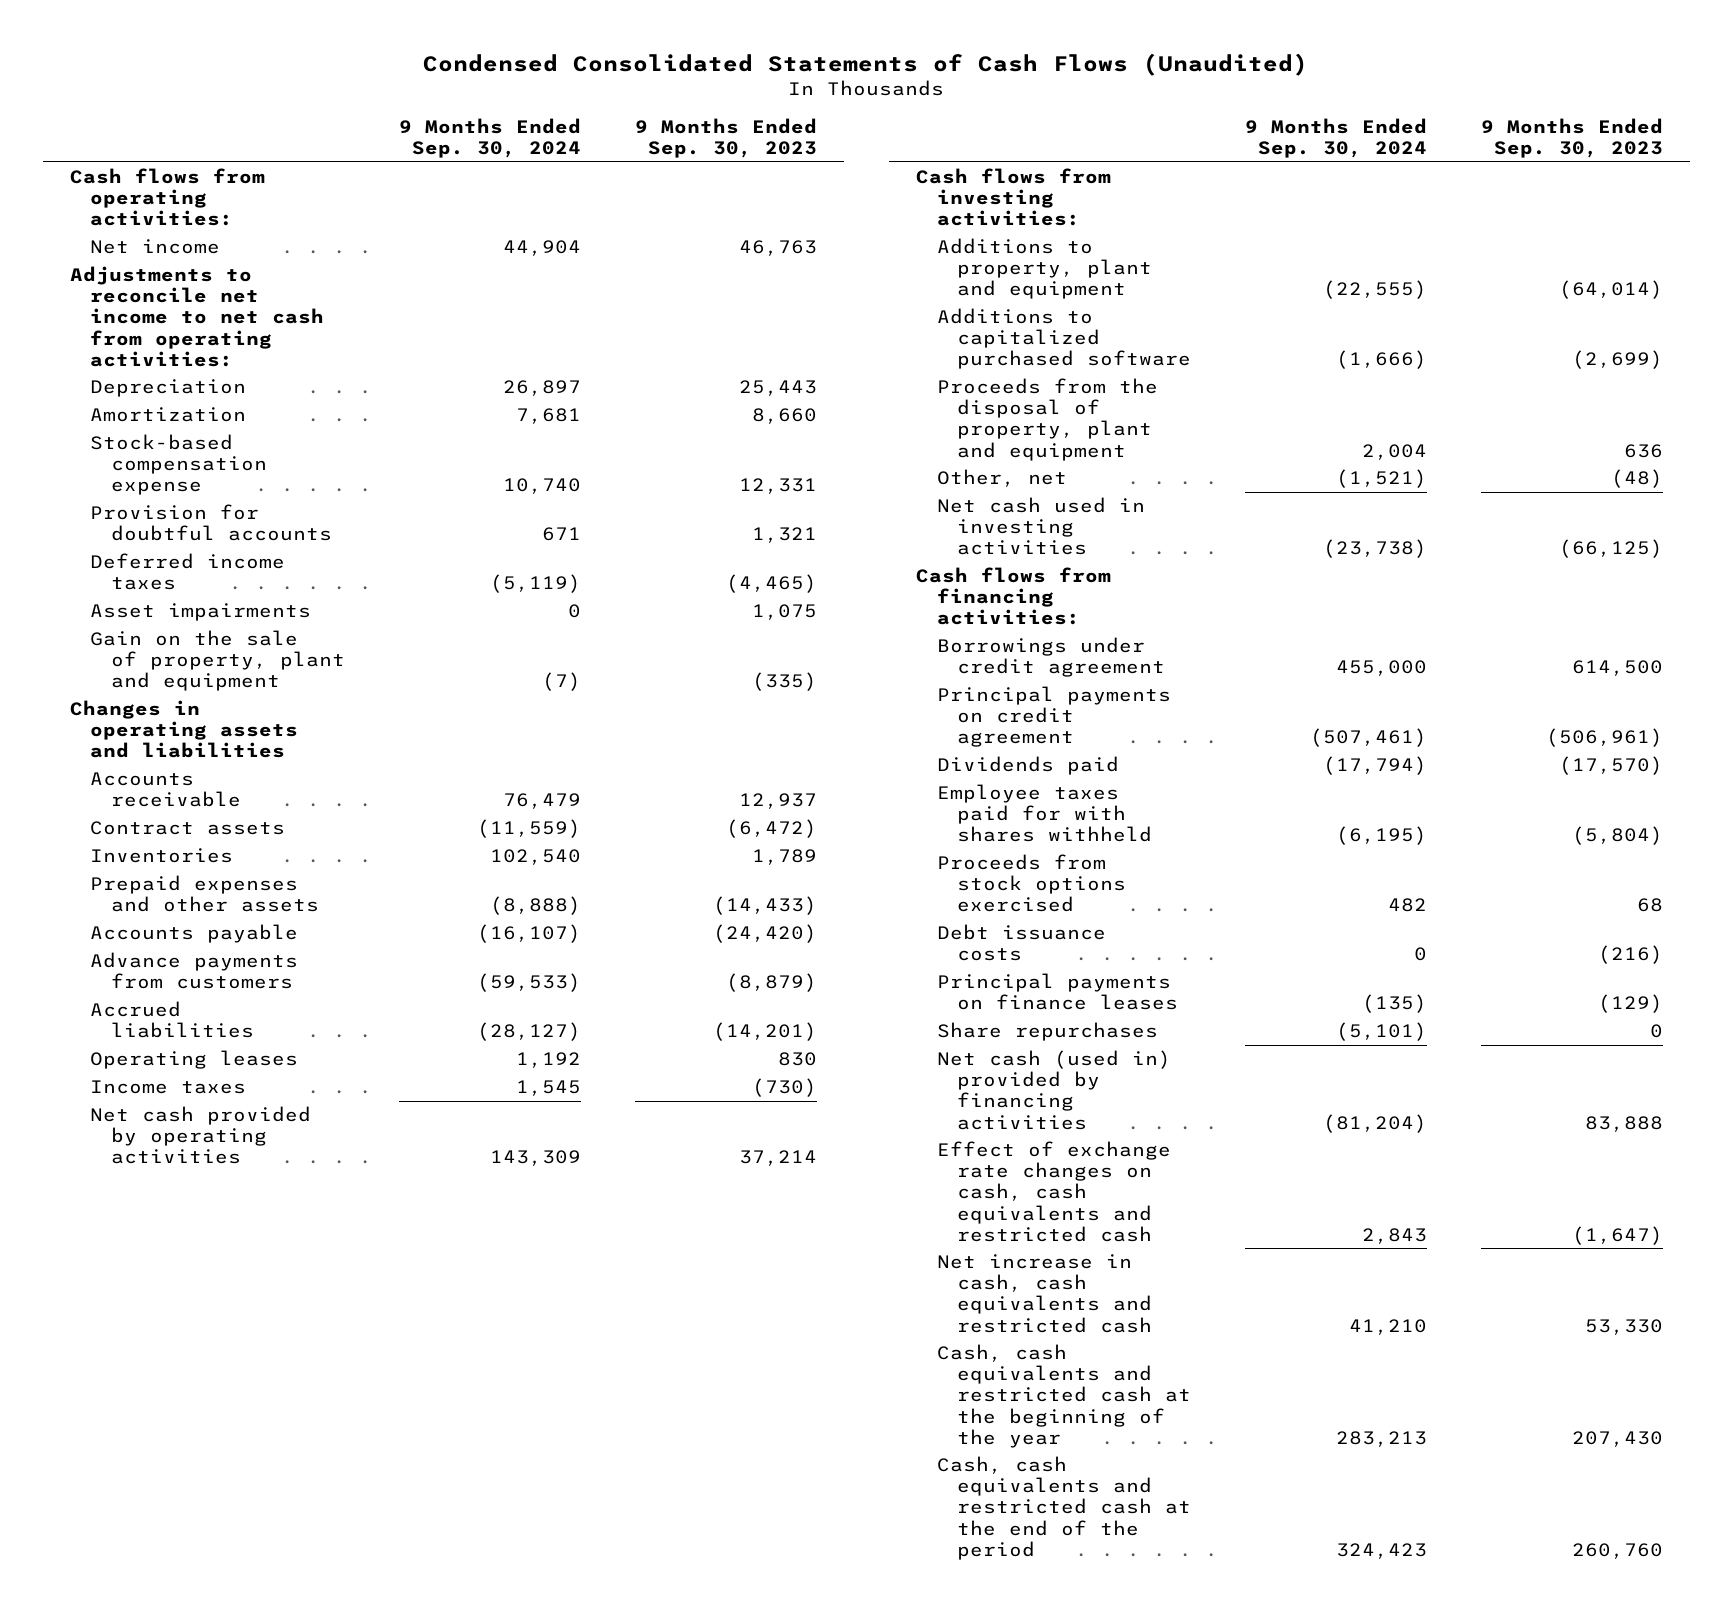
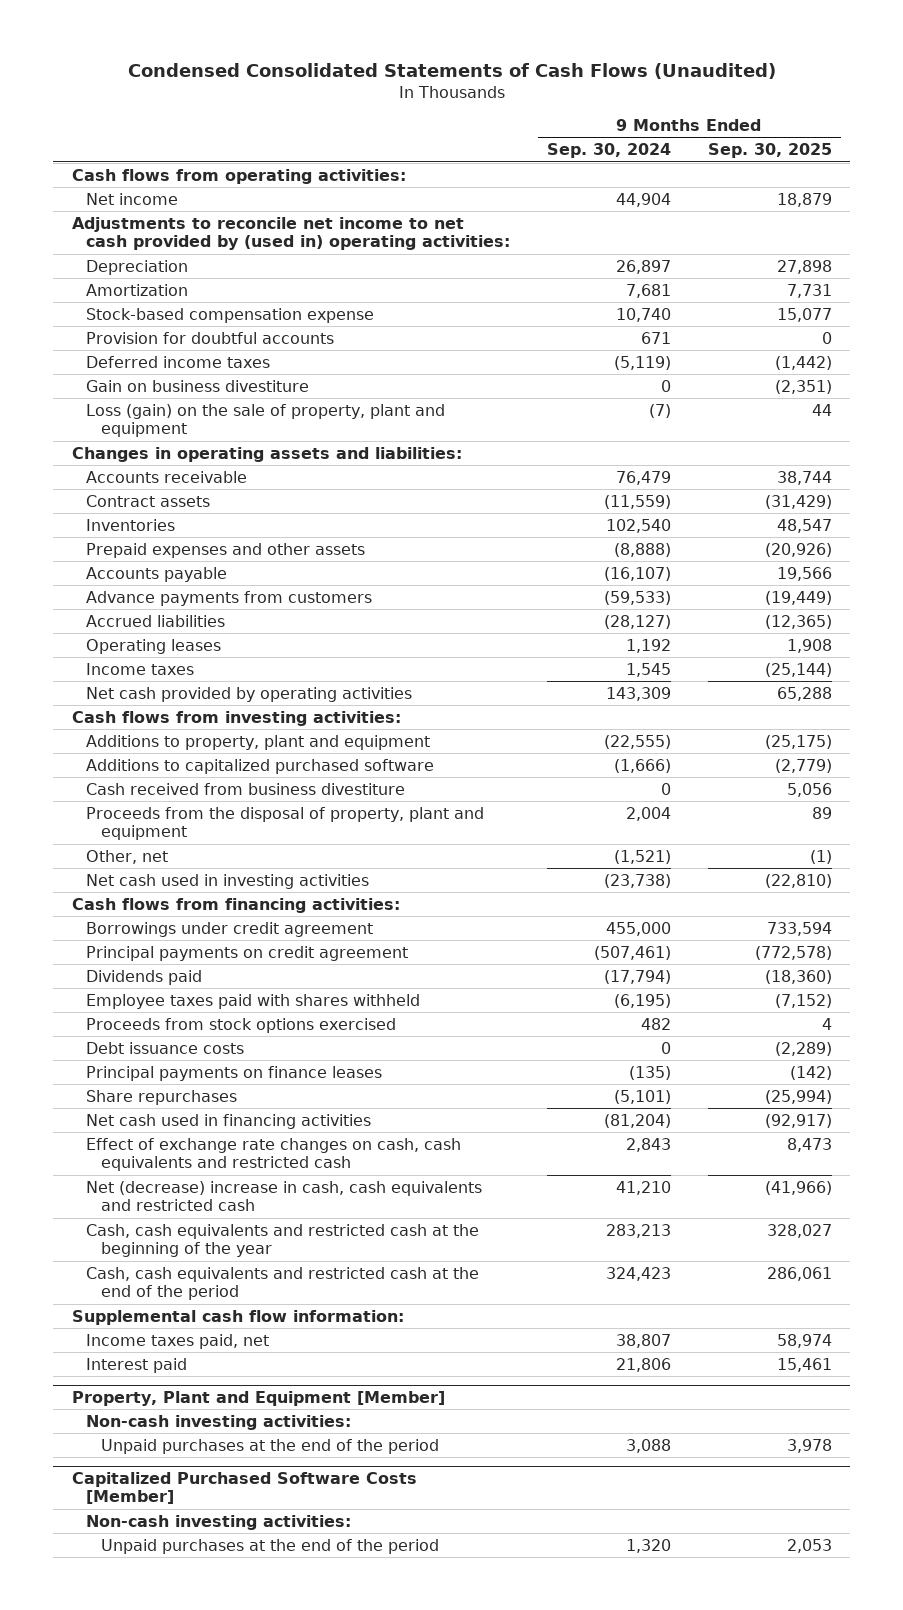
- | 9 Months Ended Sep. 30, 2024 | 9 Months Ended Sep. 30, 2023
+ | 9 Months Ended Sep. 30, 2024 | 9 Months Ended Sep. 30, 2025
- Adjustments to reconcile net income to net cash from operating activities:
+ Adjustments to reconcile net income to net cash provided by (used in) operating activities:
- Asset impairments | 0 | 1,075
- Gain on the sale of property, plant and equipment | (7) | (335)
- Changes in operating assets and liabilities
+ Gain on business divestiture | 0 | (2,351)
+ Loss (gain) on the sale of property, plant and equipment | (7) | 44
+ Changes in operating assets and liabilities:
+ Cash received from business divestiture | 0 | 5,056
- Employee taxes paid for with shares withheld | (6,195) | (5,804)
+ Employee taxes paid with shares withheld | (6,195) | (7,152)
- Net cash (used in) provided by financing activities | (81,204) | 83,888
+ Net cash used in financing activities | (81,204) | (92,917)
- Net increase in cash, cash equivalents and restricted cash | 41,210 | 53,330
+ Net (decrease) increase in cash, cash equivalents and restricted cash | 41,210 | (41,966)
+ Supplemental cash flow information:
+ Income taxes paid, net | 38,807 | 58,974
+ Interest paid | 21,806 | 15,461
+ Property, Plant and Equipment [Member]
+ Non-cash investing activities:
+ Unpaid purchases at the end of the period | 3,088 | 3,978
+ Capitalized Purchased Software Costs [Member]
+ Non-cash investing activities:
+ Unpaid purchases at the end of the period | 1,320 | 2,053

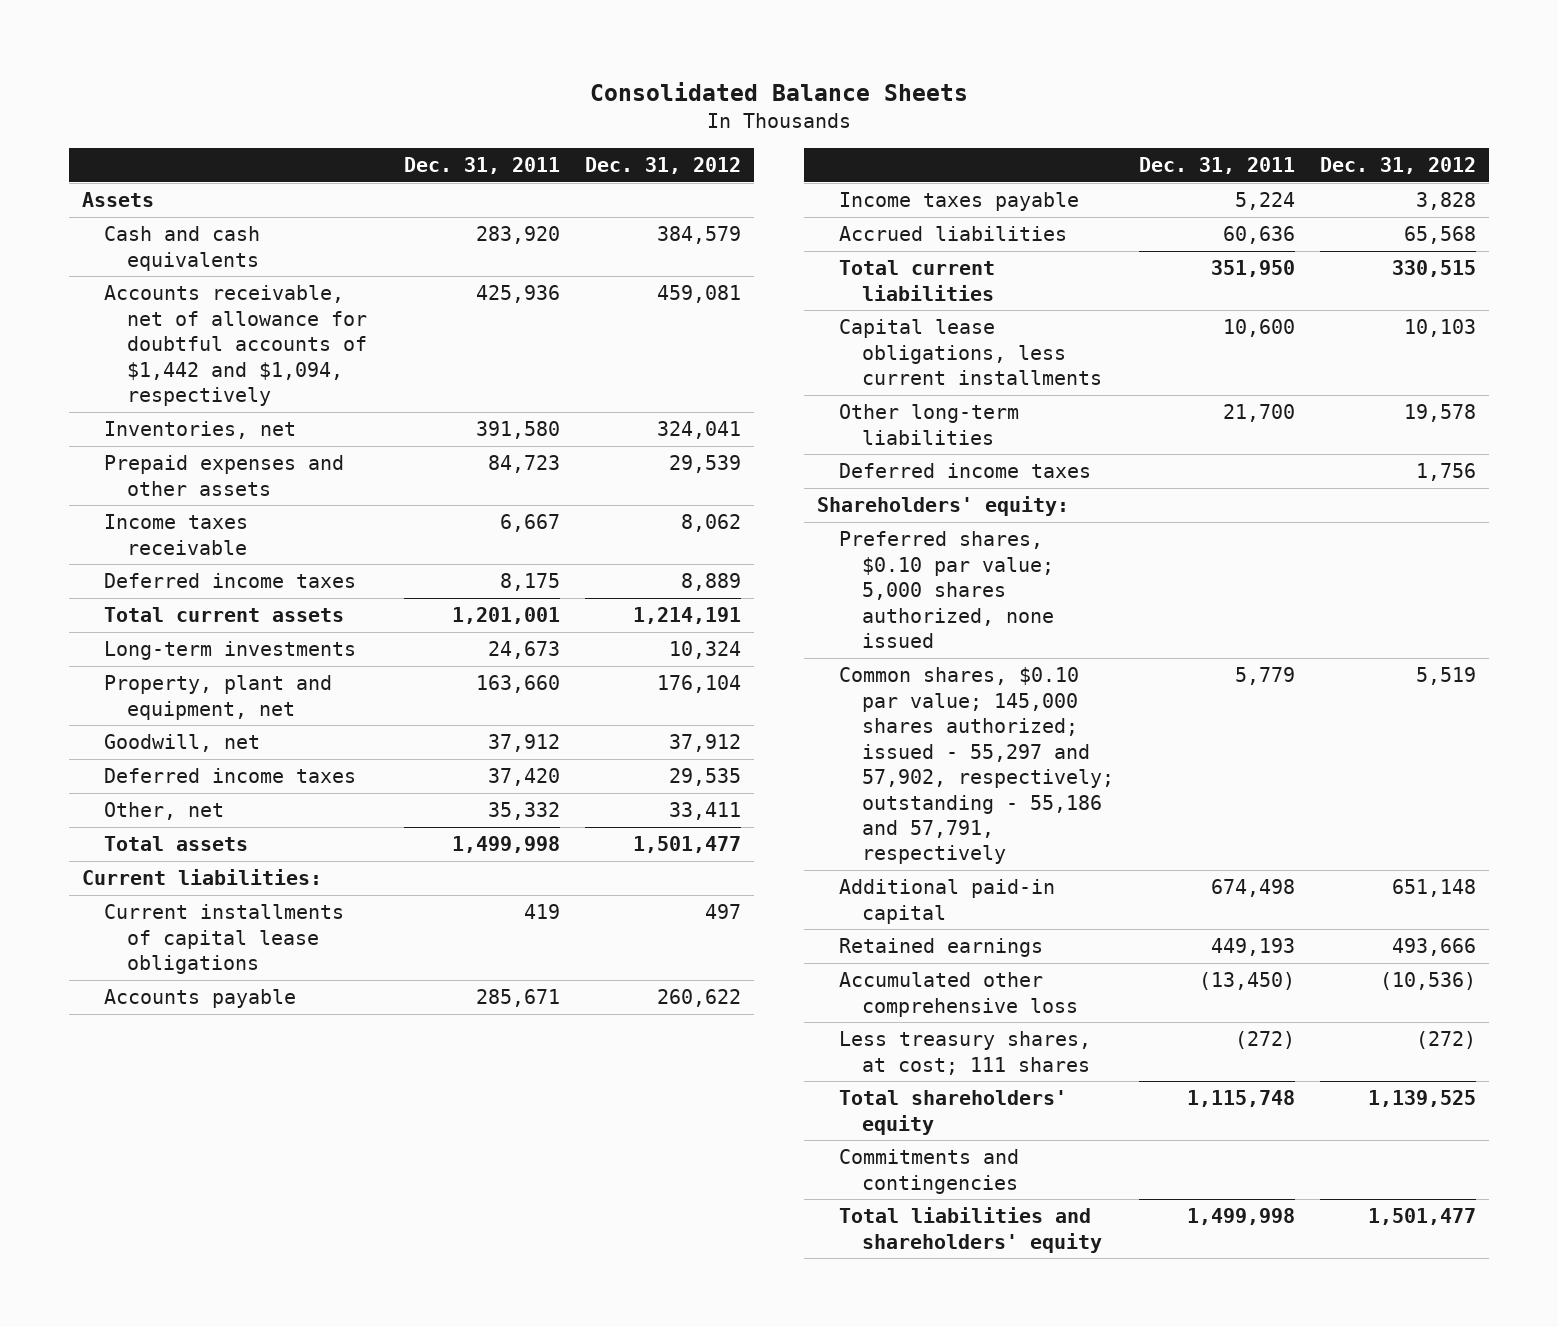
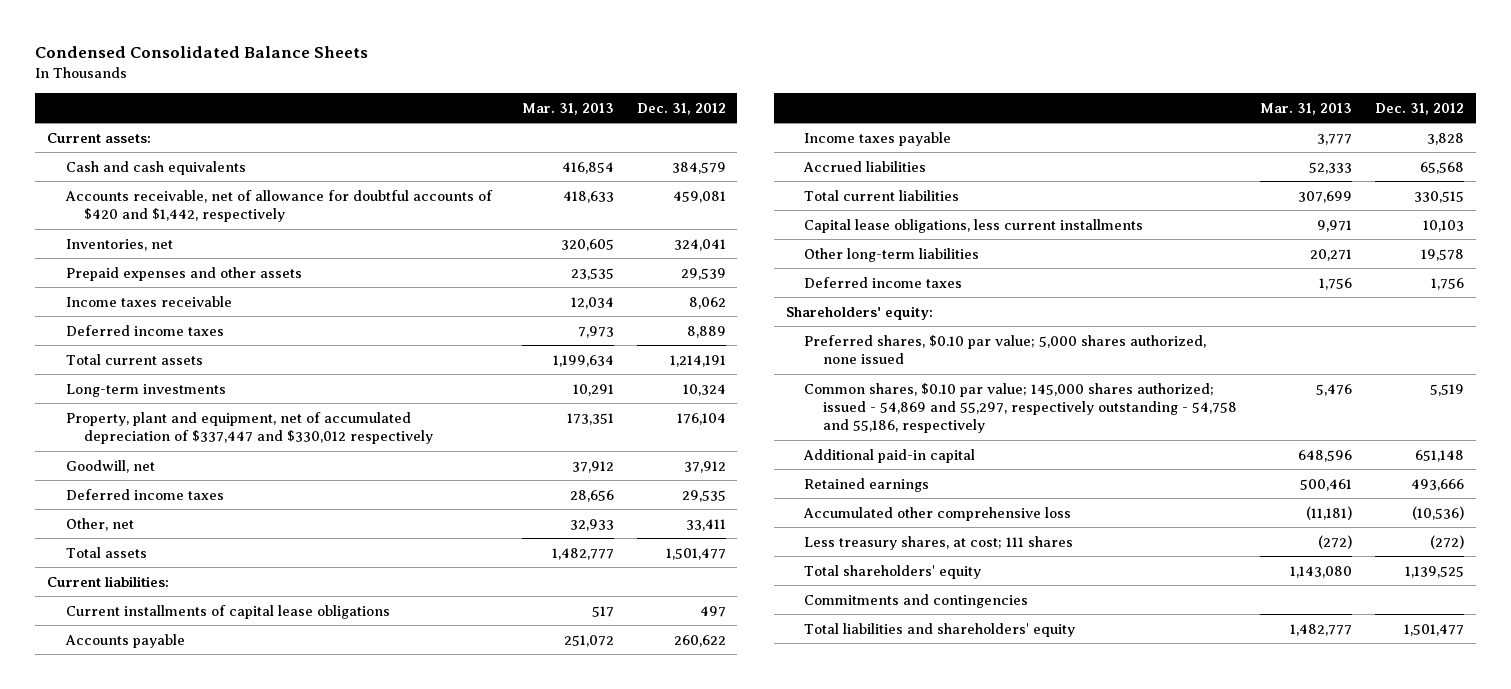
- Consolidated Balance Sheets
+ Condensed Consolidated Balance Sheets
- | Dec. 31, 2011 | Dec. 31, 2012
+ | Mar. 31, 2013 | Dec. 31, 2012
- Assets
+ Current assets:
- Accounts receivable, net of allowance for doubtful accounts of $1,442 and $1,094, respectively | 425,936 | 459,081
+ Accounts receivable, net of allowance for doubtful accounts of $420 and $1,442, respectively | 418,633 | 459,081
- Property, plant and equipment, net | 163,660 | 176,104
+ Property, plant and equipment, net of accumulated depreciation of $337,447 and $330,012 respectively | 173,351 | 176,104
- Common shares, $0.10 par value; 145,000 shares authorized; issued - 55,297 and 57,902, respectively; outstanding - 55,186 and 57,791, respectively | 5,779 | 5,519
+ Common shares, $0.10 par value; 145,000 shares authorized; issued - 54,869 and 55,297, respectively outstanding - 54,758 and 55,186, respectively | 5,476 | 5,519

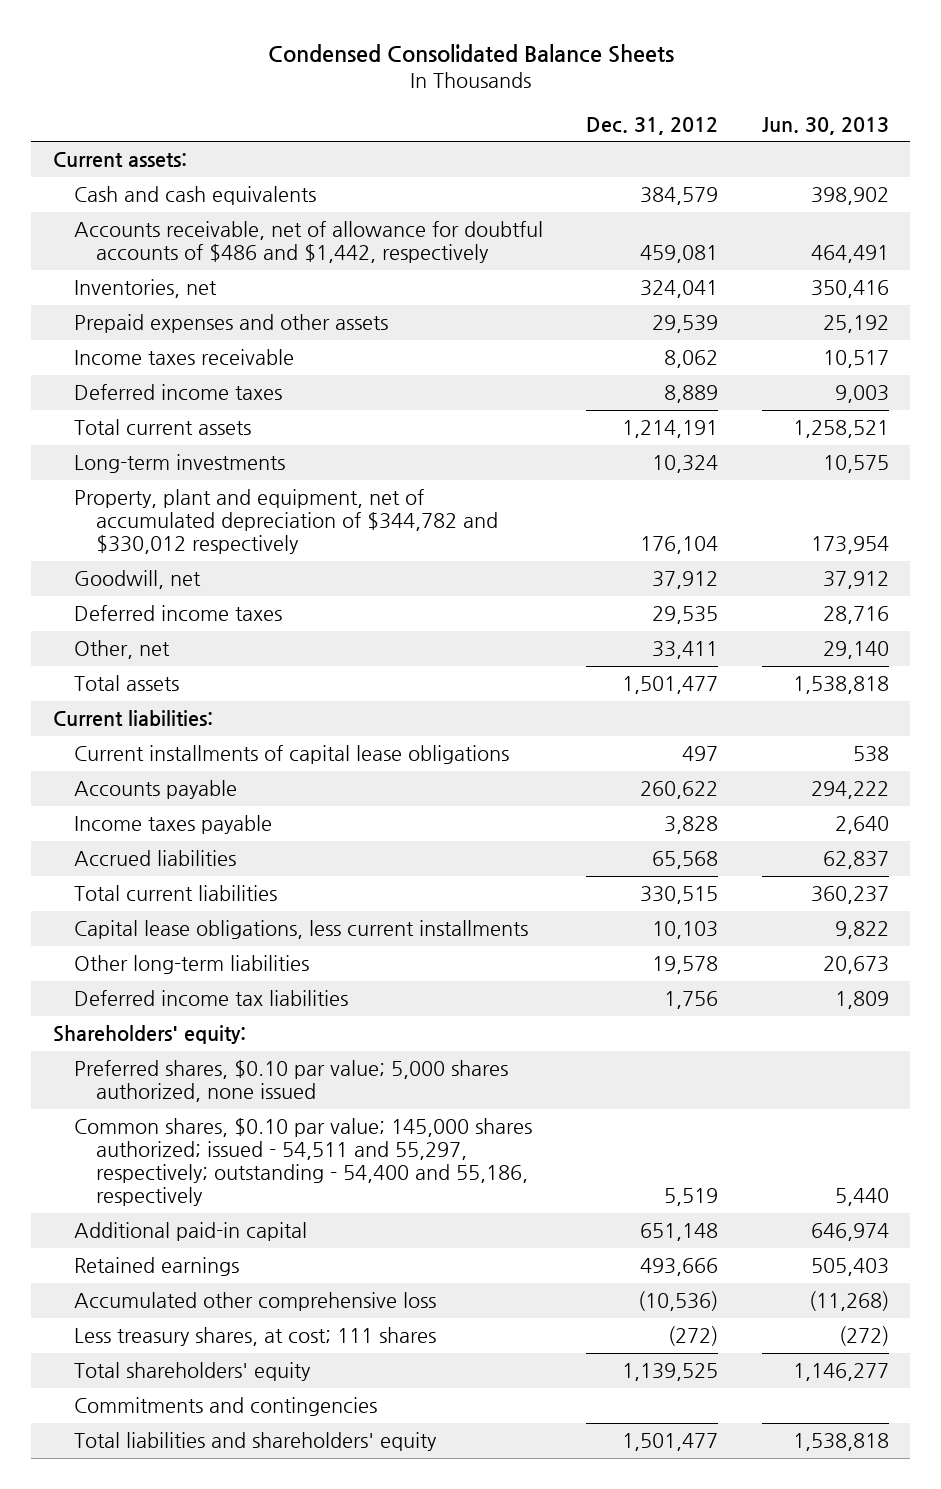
- | Mar. 31, 2013 | Dec. 31, 2012
+ | Dec. 31, 2012 | Jun. 30, 2013
- Accounts receivable, net of allowance for doubtful accounts of $420 and $1,442, respectively | 418,633 | 459,081
+ Accounts receivable, net of allowance for doubtful accounts of $486 and $1,442, respectively | 459,081 | 464,491
- Property, plant and equipment, net of accumulated depreciation of $337,447 and $330,012 respectively | 173,351 | 176,104
+ Property, plant and equipment, net of accumulated depreciation of $344,782 and $330,012 respectively | 176,104 | 173,954
- Deferred income taxes | 1,756 | 1,756
+ Deferred income tax liabilities | 1,756 | 1,809
- Common shares, $0.10 par value; 145,000 shares authorized; issued - 54,869 and 55,297, respectively outstanding - 54,758 and 55,186, respectively | 5,476 | 5,519
+ Common shares, $0.10 par value; 145,000 shares authorized; issued - 54,511 and 55,297, respectively; outstanding - 54,400 and 55,186, respectively | 5,519 | 5,440

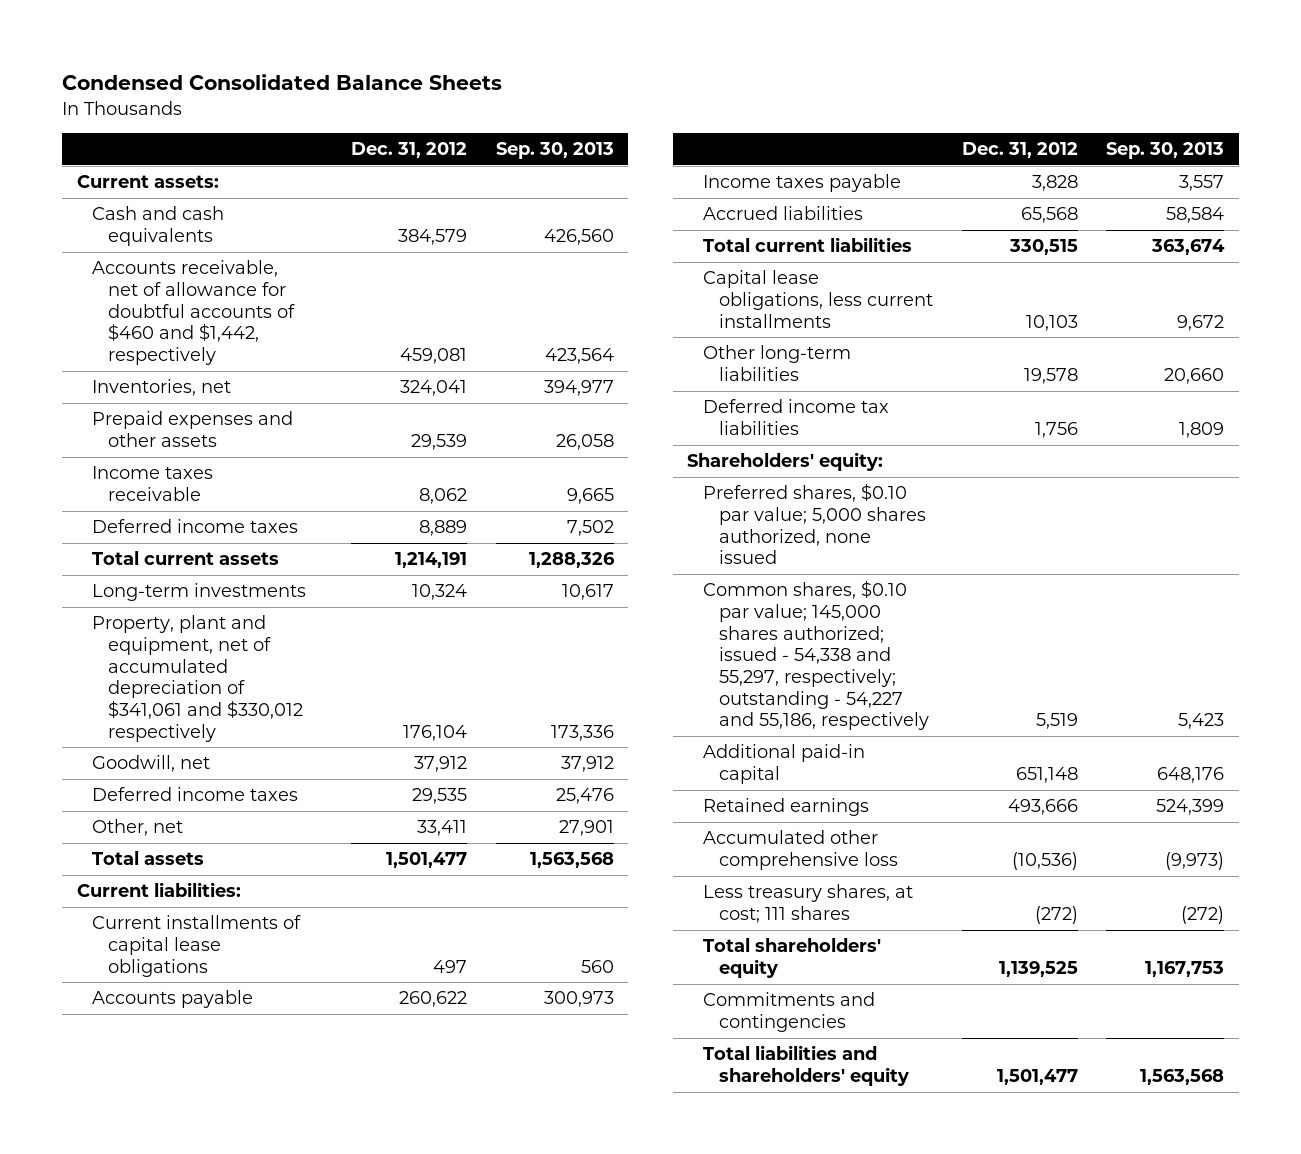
- | Dec. 31, 2012 | Jun. 30, 2013
+ | Dec. 31, 2012 | Sep. 30, 2013
- Accounts receivable, net of allowance for doubtful accounts of $486 and $1,442, respectively | 459,081 | 464,491
+ Accounts receivable, net of allowance for doubtful accounts of $460 and $1,442, respectively | 459,081 | 423,564
- Property, plant and equipment, net of accumulated depreciation of $344,782 and $330,012 respectively | 176,104 | 173,954
+ Property, plant and equipment, net of accumulated depreciation of $341,061 and $330,012 respectively | 176,104 | 173,336
- Common shares, $0.10 par value; 145,000 shares authorized; issued - 54,511 and 55,297, respectively; outstanding - 54,400 and 55,186, respectively | 5,519 | 5,440
+ Common shares, $0.10 par value; 145,000 shares authorized; issued - 54,338 and 55,297, respectively; outstanding - 54,227 and 55,186, respectively | 5,519 | 5,423

